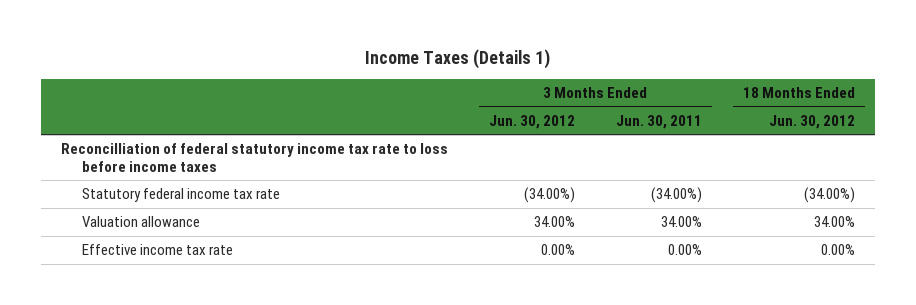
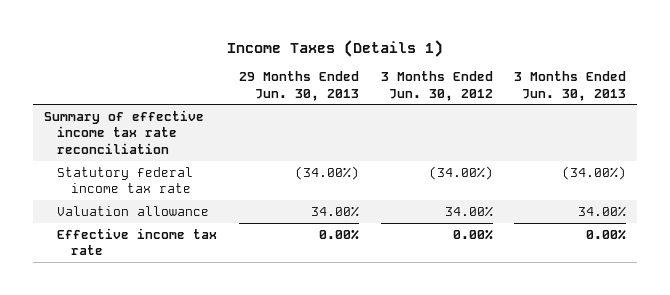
- | 3 Months Ended Jun. 30, 2012 | 3 Months Ended Jun. 30, 2011 | 18 Months Ended Jun. 30, 2012
+ | 29 Months Ended Jun. 30, 2013 | 3 Months Ended Jun. 30, 2012 | 3 Months Ended Jun. 30, 2013
- Reconcilliation of federal statutory income tax rate to loss before income taxes
+ Summary of effective income tax rate reconciliation

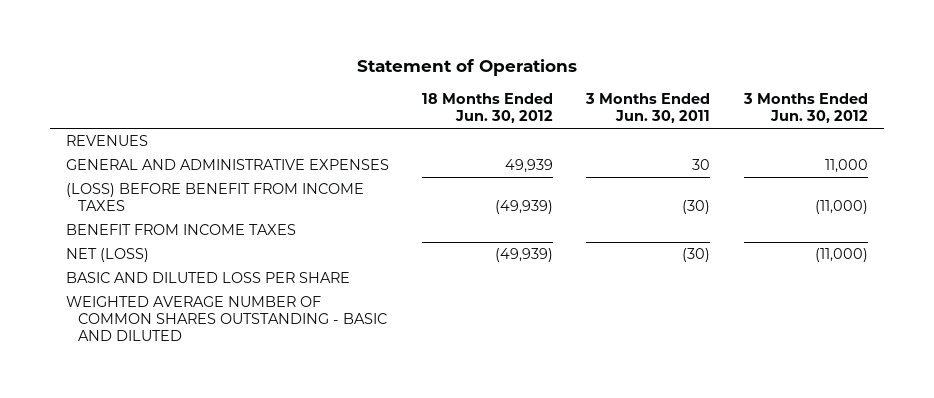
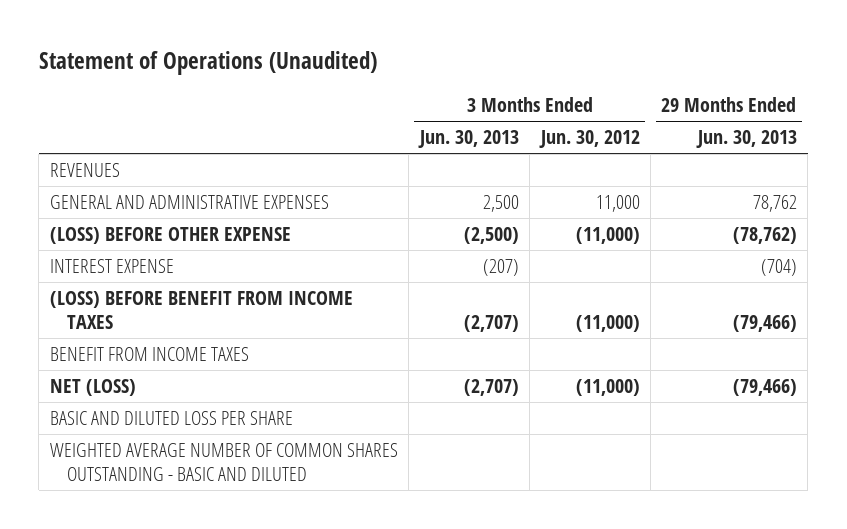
- Statement of Operations
+ Statement of Operations (Unaudited)
- | 18 Months Ended Jun. 30, 2012 | 3 Months Ended Jun. 30, 2011 | 3 Months Ended Jun. 30, 2012
+ | 3 Months Ended Jun. 30, 2013 | 3 Months Ended Jun. 30, 2012 | 29 Months Ended Jun. 30, 2013
+ (LOSS) BEFORE OTHER EXPENSE | (2,500) | (11,000) | (78,762)
+ INTEREST EXPENSE | (207) | | (704)

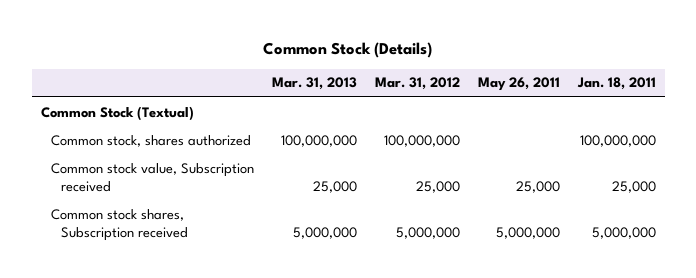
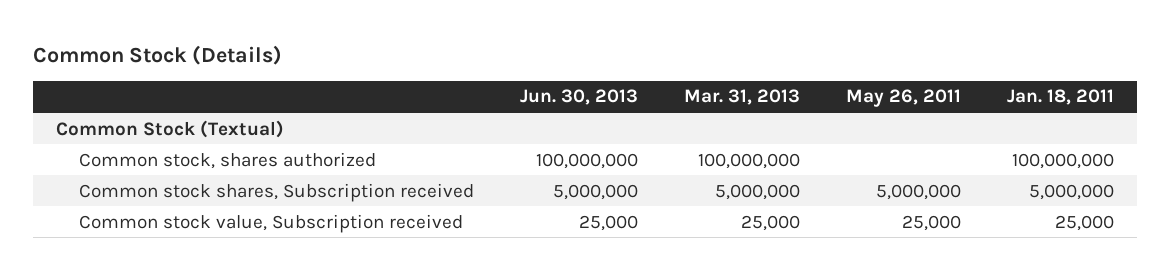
- | Mar. 31, 2013 | Mar. 31, 2012 | May 26, 2011 | Jan. 18, 2011
+ | Jun. 30, 2013 | Mar. 31, 2013 | May 26, 2011 | Jan. 18, 2011
moved down: Common stock value, Subscription received | 25,000 | 25,000 | 25,000 | 25,000

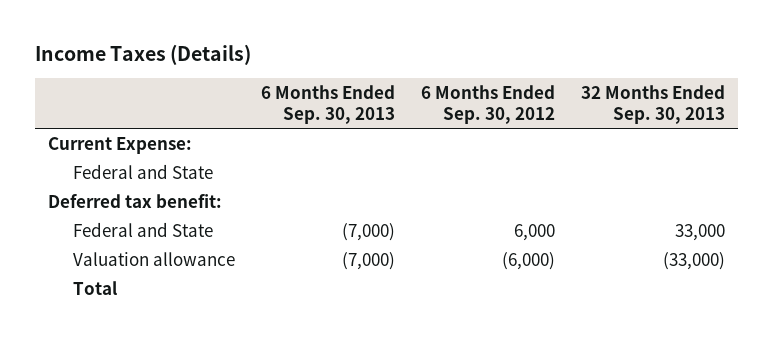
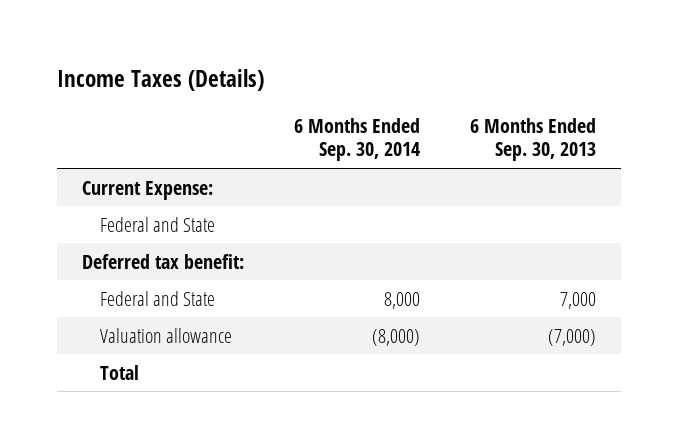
- | 6 Months Ended Sep. 30, 2013 | 6 Months Ended Sep. 30, 2012 | 32 Months Ended Sep. 30, 2013
+ | 6 Months Ended Sep. 30, 2014 | 6 Months Ended Sep. 30, 2013
- Federal and State | (7,000) | 6,000 | 33,000
+ Federal and State | 8,000 | 7,000

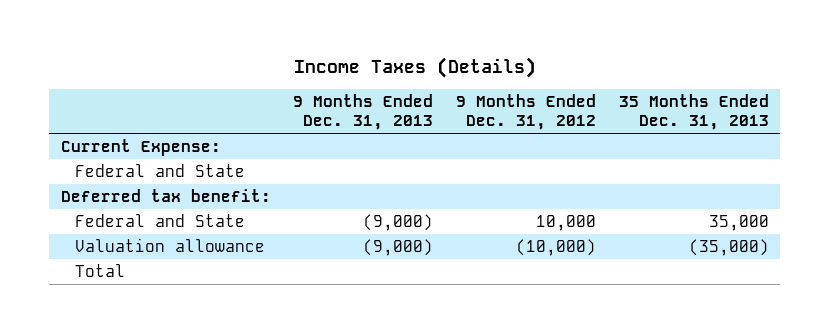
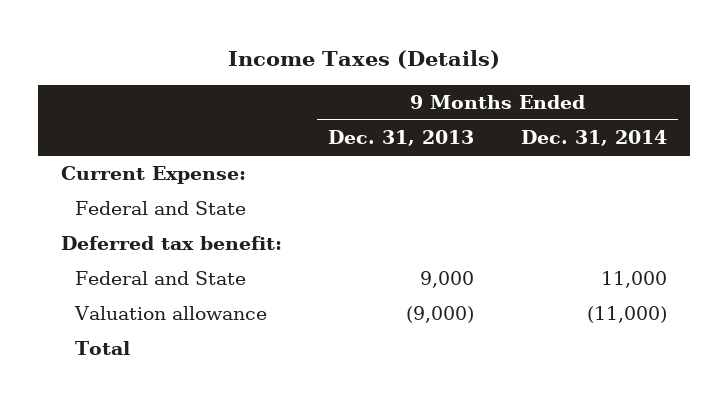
- | 9 Months Ended Dec. 31, 2013 | 9 Months Ended Dec. 31, 2012 | 35 Months Ended Dec. 31, 2013
+ | 9 Months Ended Dec. 31, 2013 | 9 Months Ended Dec. 31, 2014
- Federal and State | (9,000) | 10,000 | 35,000
+ Federal and State | 9,000 | 11,000

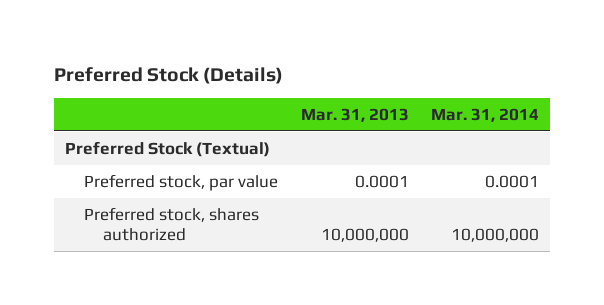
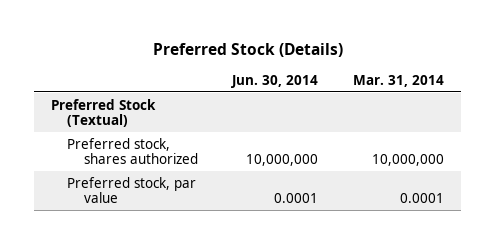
- | Mar. 31, 2013 | Mar. 31, 2014
+ | Jun. 30, 2014 | Mar. 31, 2014
moved down: Preferred stock, par value | 0.0001 | 0.0001

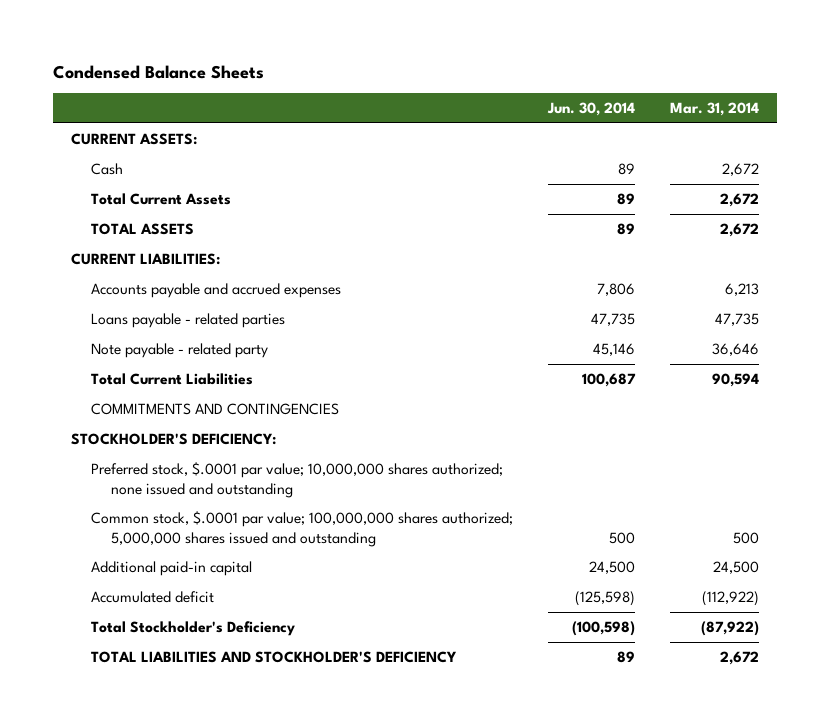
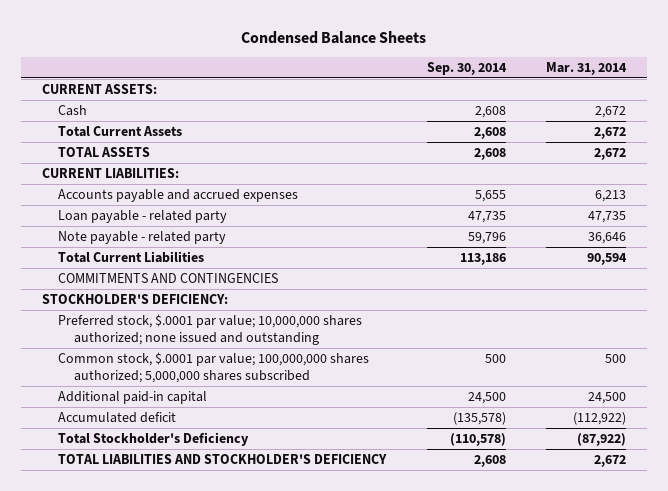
- | Jun. 30, 2014 | Mar. 31, 2014
+ | Sep. 30, 2014 | Mar. 31, 2014
- Loans payable - related parties | 47,735 | 47,735
+ Loan payable - related party | 47,735 | 47,735
- Common stock, $.0001 par value; 100,000,000 shares authorized; 5,000,000 shares issued and outstanding | 500 | 500
+ Common stock, $.0001 par value; 100,000,000 shares authorized; 5,000,000 shares subscribed | 500 | 500

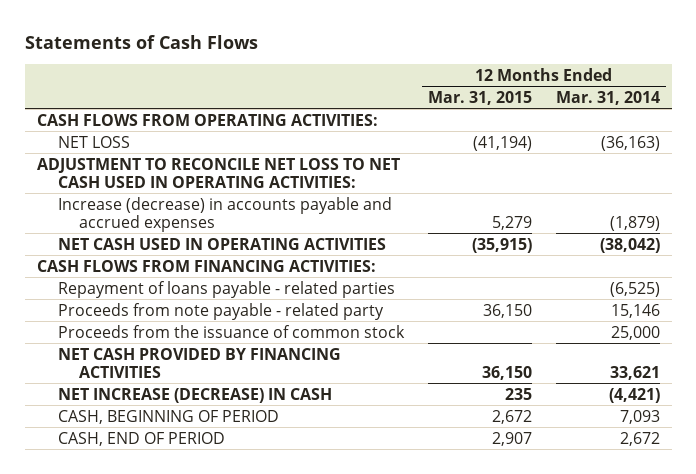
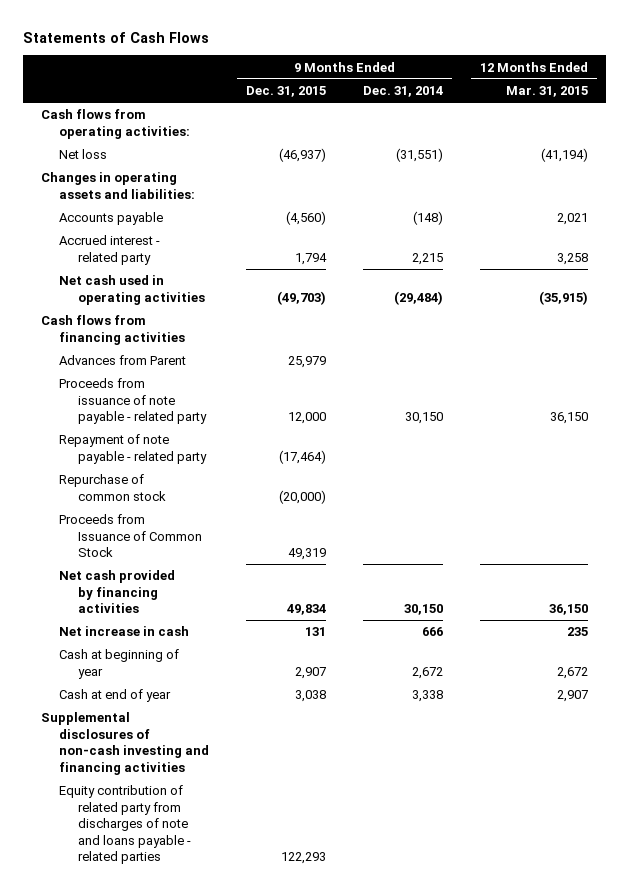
- | 12 Months Ended Mar. 31, 2015 | 12 Months Ended Mar. 31, 2014
+ | 9 Months Ended Dec. 31, 2015 | 9 Months Ended Dec. 31, 2014 | 12 Months Ended Mar. 31, 2015
- CASH FLOWS FROM OPERATING ACTIVITIES:
- NET LOSS | (41,194) | (36,163)
- ADJUSTMENT TO RECONCILE NET LOSS TO NET CASH USED IN OPERATING ACTIVITIES:
- Increase (decrease) in accounts payable and accrued expenses | 5,279 | (1,879)
- NET CASH USED IN OPERATING ACTIVITIES | (35,915) | (38,042)
- CASH FLOWS FROM FINANCING ACTIVITIES:
- Repayment of loans payable - related parties | | (6,525)
- Proceeds from note payable - related party | 36,150 | 15,146
- Proceeds from the issuance of common stock | | 25,000
- NET CASH PROVIDED BY FINANCING ACTIVITIES | 36,150 | 33,621
- NET INCREASE (DECREASE) IN CASH | 235 | (4,421)
- CASH, BEGINNING OF PERIOD | 2,672 | 7,093
- CASH, END OF PERIOD | 2,907 | 2,672
+ Cash flows from operating activities:
+ Net loss | (46,937) | (31,551) | (41,194)
+ Changes in operating assets and liabilities:
+ Accounts payable | (4,560) | (148) | 2,021
+ Accrued interest - related party | 1,794 | 2,215 | 3,258
+ Net cash used in operating activities | (49,703) | (29,484) | (35,915)
+ Cash flows from financing activities
+ Advances from Parent | 25,979 | |
+ Proceeds from issuance of note payable - related party | 12,000 | 30,150 | 36,150
+ Repayment of note payable - related party | (17,464) | |
+ Repurchase of common stock | (20,000) | |
+ Proceeds from Issuance of Common Stock | 49,319 | |
+ Net cash provided by financing activities | 49,834 | 30,150 | 36,150
+ Net increase in cash | 131 | 666 | 235
+ Cash at beginning of year | 2,907 | 2,672 | 2,672
+ Cash at end of year | 3,038 | 3,338 | 2,907
+ Supplemental disclosures of non-cash investing and financing activities
+ Equity contribution of related party from discharges of note and loans payable - related parties | 122,293 | |

